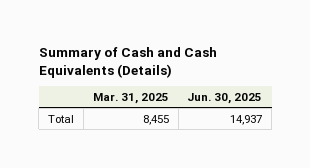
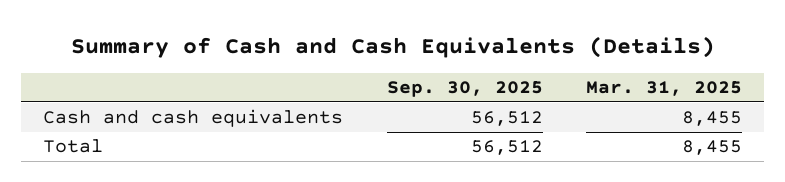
- | Mar. 31, 2025 | Jun. 30, 2025
+ | Sep. 30, 2025 | Mar. 31, 2025
+ Cash and cash equivalents | 56,512 | 8,455

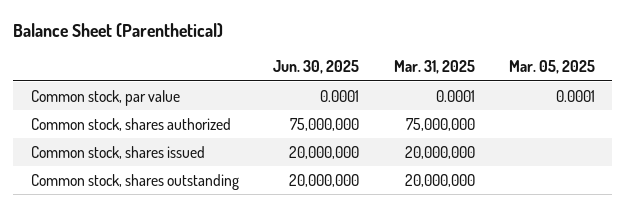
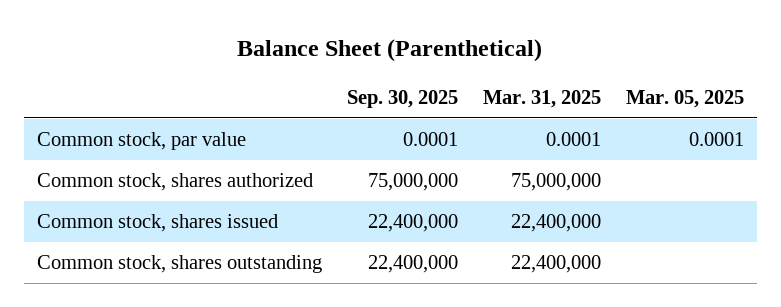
- | Jun. 30, 2025 | Mar. 31, 2025 | Mar. 05, 2025
+ | Sep. 30, 2025 | Mar. 31, 2025 | Mar. 05, 2025
- Common stock, shares issued | 20,000,000 | 20,000,000 |
- Common stock, shares outstanding | 20,000,000 | 20,000,000 |
+ Common stock, shares issued | 22,400,000 | 22,400,000 |
+ Common stock, shares outstanding | 22,400,000 | 22,400,000 |

